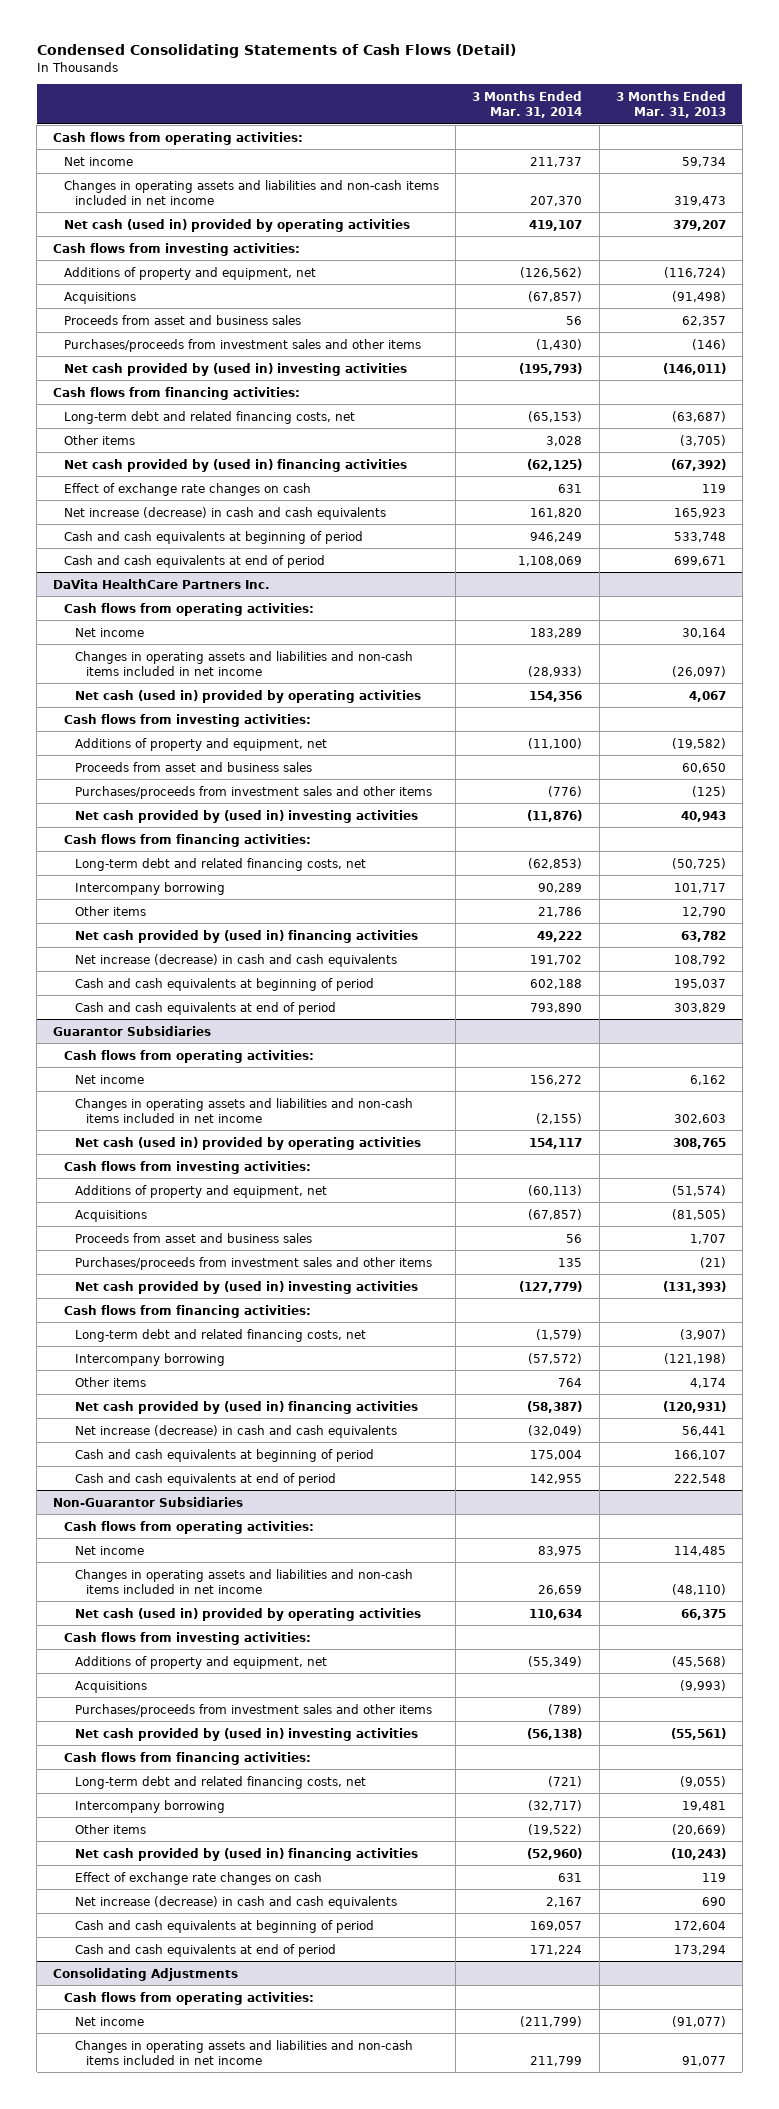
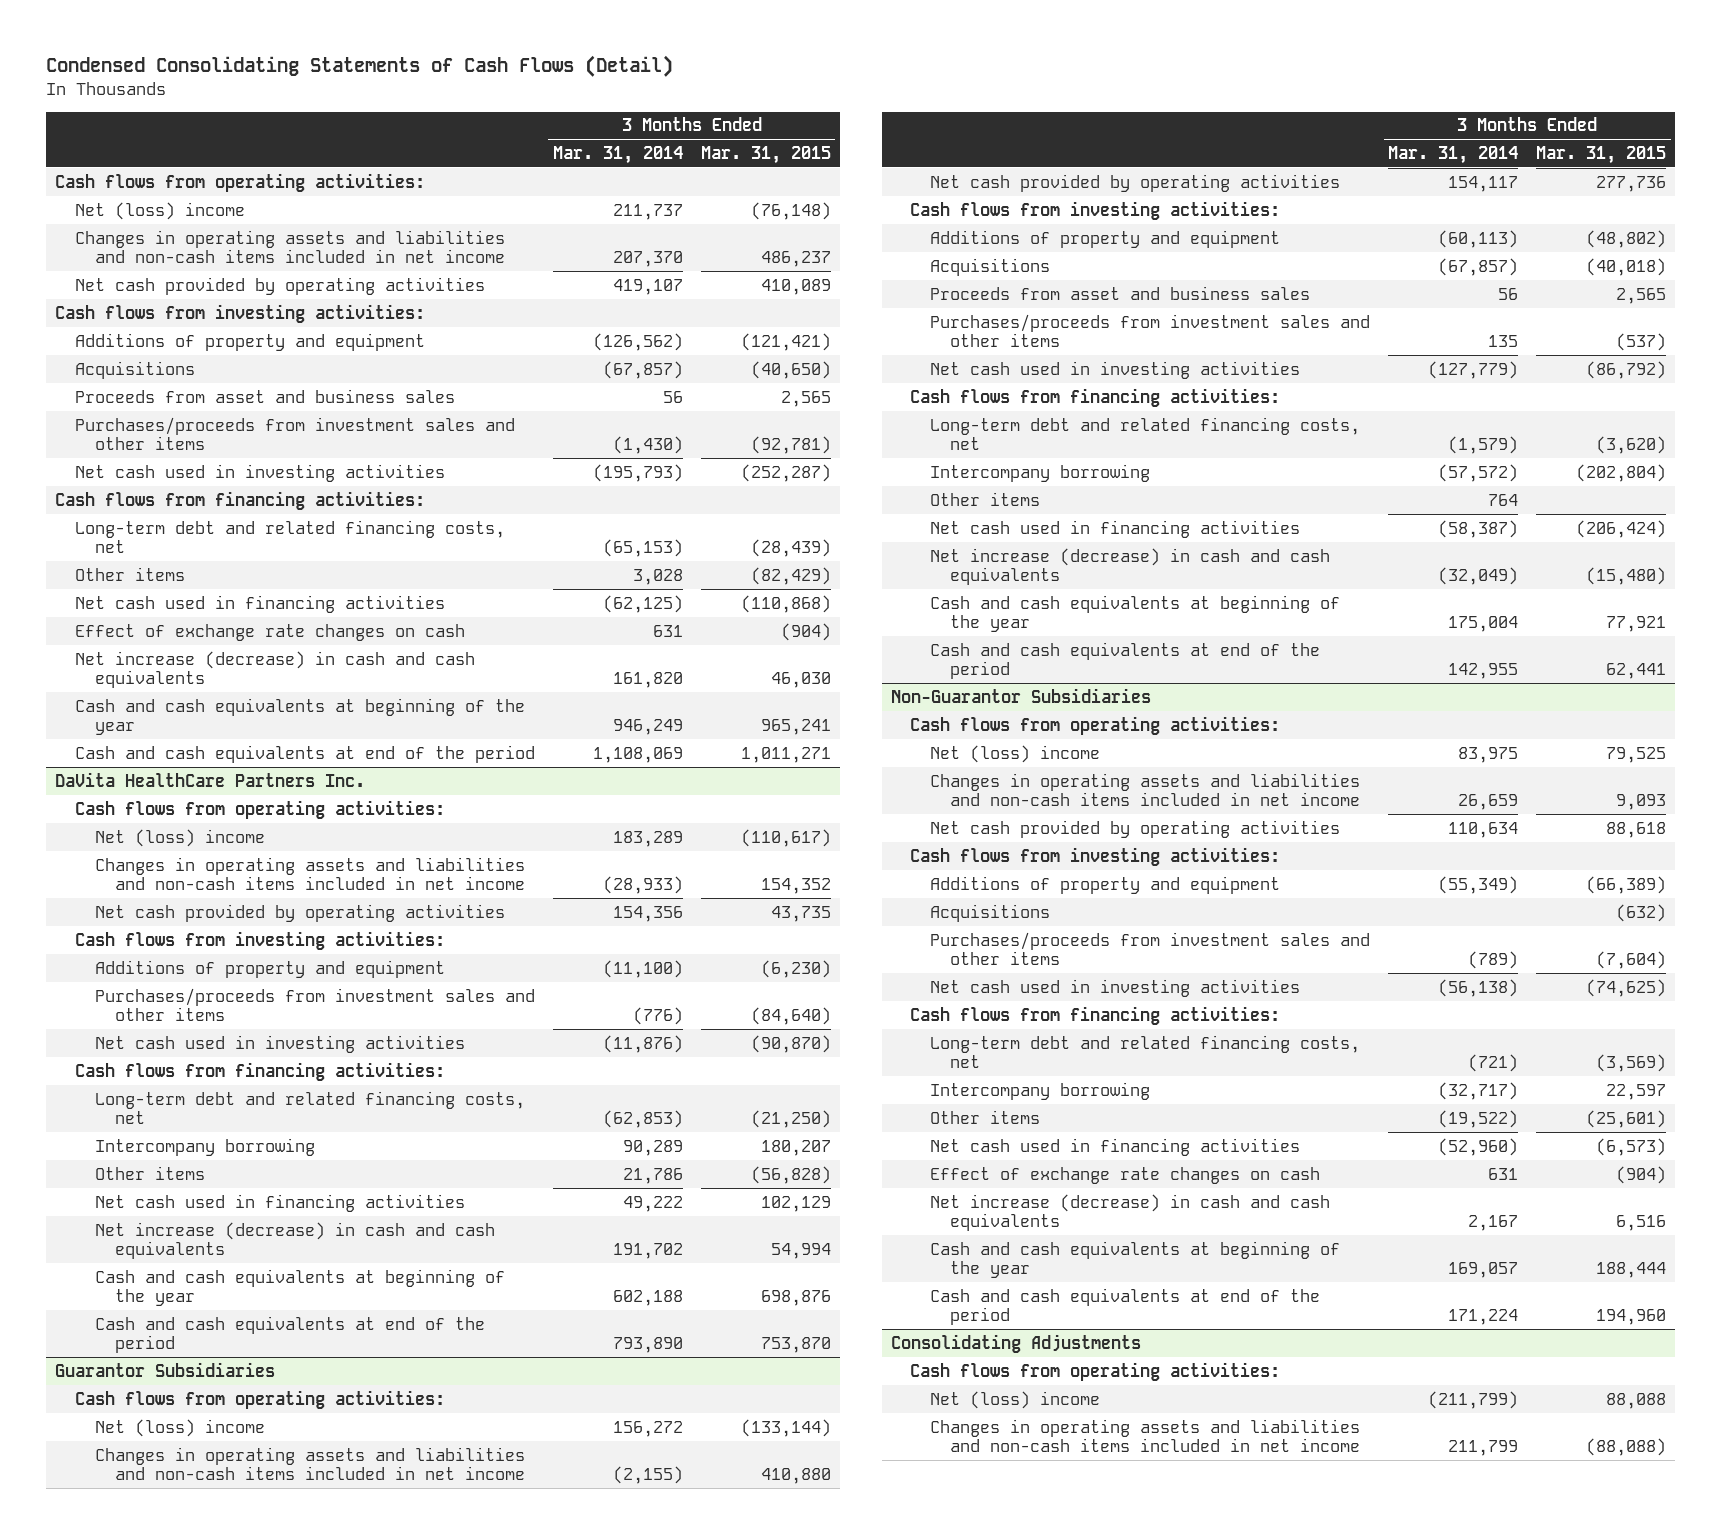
- | 3 Months Ended Mar. 31, 2014 | 3 Months Ended Mar. 31, 2013
+ | 3 Months Ended Mar. 31, 2014 | 3 Months Ended Mar. 31, 2015
- Net income | 211,737 | 59,734
+ Net (loss) income | 211,737 | (76,148)
- Net cash (used in) provided by operating activities | 419,107 | 379,207
+ Net cash provided by operating activities | 419,107 | 410,089
- Additions of property and equipment, net | (126,562) | (116,724)
+ Additions of property and equipment | (126,562) | (121,421)
- Net cash provided by (used in) investing activities | (195,793) | (146,011)
+ Net cash used in investing activities | (195,793) | (252,287)
- Net cash provided by (used in) financing activities | (62,125) | (67,392)
+ Net cash used in financing activities | (62,125) | (110,868)
- Cash and cash equivalents at beginning of period | 946,249 | 533,748
- Cash and cash equivalents at end of period | 1,108,069 | 699,671
+ Cash and cash equivalents at beginning of the year | 946,249 | 965,241
+ Cash and cash equivalents at end of the period | 1,108,069 | 1,011,271
@ DaVita HealthCare Partners Inc.
- Net income | 183,289 | 30,164
+ Net (loss) income | 183,289 | (110,617)
- Net cash (used in) provided by operating activities | 154,356 | 4,067
+ Net cash provided by operating activities | 154,356 | 43,735
- Additions of property and equipment, net | (11,100) | (19,582)
- Proceeds from asset and business sales | | 60,650
+ Additions of property and equipment | (11,100) | (6,230)
- Net cash provided by (used in) investing activities | (11,876) | 40,943
+ Net cash used in investing activities | (11,876) | (90,870)
- Net cash provided by (used in) financing activities | 49,222 | 63,782
+ Net cash used in financing activities | 49,222 | 102,129
- Cash and cash equivalents at beginning of period | 602,188 | 195,037
- Cash and cash equivalents at end of period | 793,890 | 303,829
+ Cash and cash equivalents at beginning of the year | 602,188 | 698,876
+ Cash and cash equivalents at end of the period | 793,890 | 753,870
@ Guarantor Subsidiaries
- Net income | 156,272 | 6,162
+ Net (loss) income | 156,272 | (133,144)
- Net cash (used in) provided by operating activities | 154,117 | 308,765
+ Net cash provided by operating activities | 154,117 | 277,736
- Additions of property and equipment, net | (60,113) | (51,574)
+ Additions of property and equipment | (60,113) | (48,802)
- Net cash provided by (used in) investing activities | (127,779) | (131,393)
+ Net cash used in investing activities | (127,779) | (86,792)
- Net cash provided by (used in) financing activities | (58,387) | (120,931)
+ Net cash used in financing activities | (58,387) | (206,424)
- Cash and cash equivalents at beginning of period | 175,004 | 166,107
- Cash and cash equivalents at end of period | 142,955 | 222,548
+ Cash and cash equivalents at beginning of the year | 175,004 | 77,921
+ Cash and cash equivalents at end of the period | 142,955 | 62,441
@ Non-Guarantor Subsidiaries
- Net income | 83,975 | 114,485
+ Net (loss) income | 83,975 | 79,525
- Net cash (used in) provided by operating activities | 110,634 | 66,375
+ Net cash provided by operating activities | 110,634 | 88,618
- Additions of property and equipment, net | (55,349) | (45,568)
+ Additions of property and equipment | (55,349) | (66,389)
- Net cash provided by (used in) investing activities | (56,138) | (55,561)
+ Net cash used in investing activities | (56,138) | (74,625)
- Net cash provided by (used in) financing activities | (52,960) | (10,243)
+ Net cash used in financing activities | (52,960) | (6,573)
- Cash and cash equivalents at beginning of period | 169,057 | 172,604
- Cash and cash equivalents at end of period | 171,224 | 173,294
+ Cash and cash equivalents at beginning of the year | 169,057 | 188,444
+ Cash and cash equivalents at end of the period | 171,224 | 194,960
@ Consolidating Adjustments
- Net income | (211,799) | (91,077)
+ Net (loss) income | (211,799) | 88,088

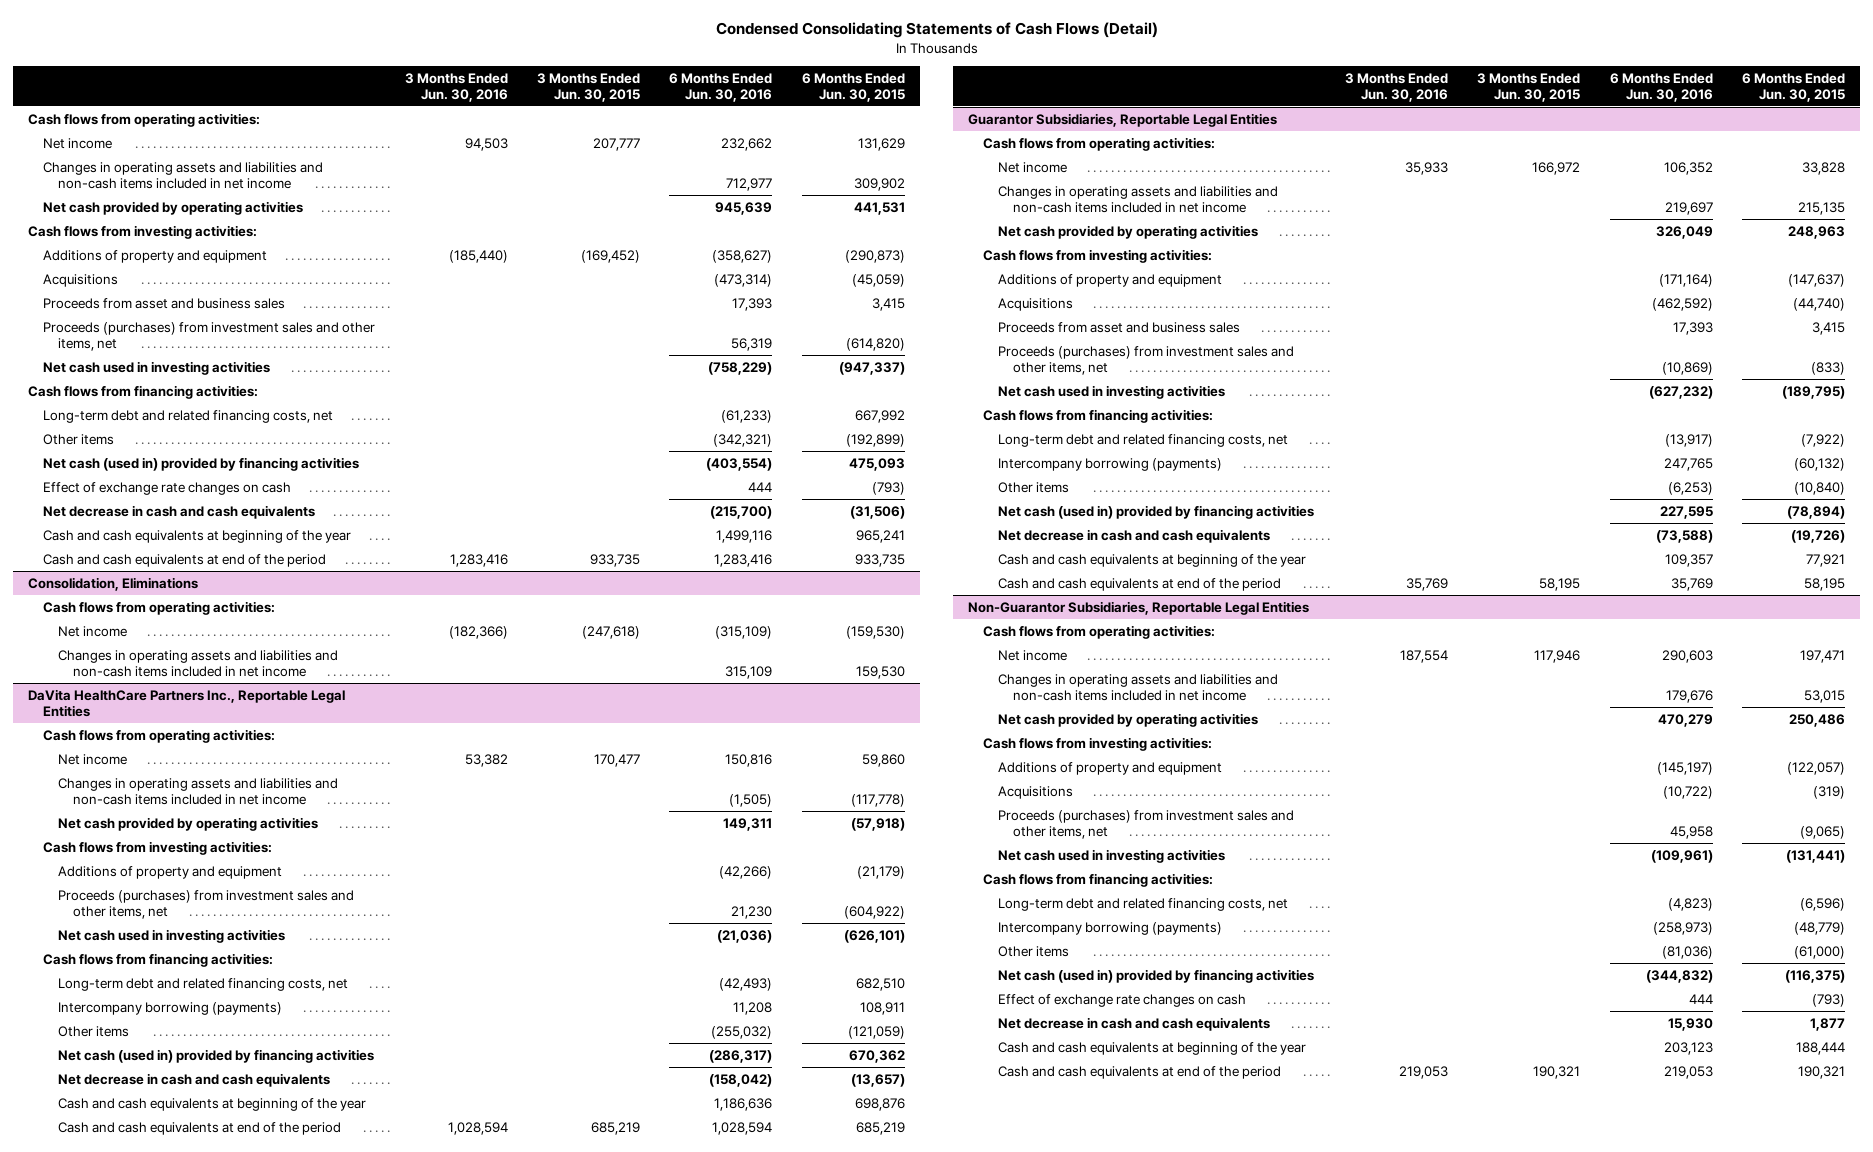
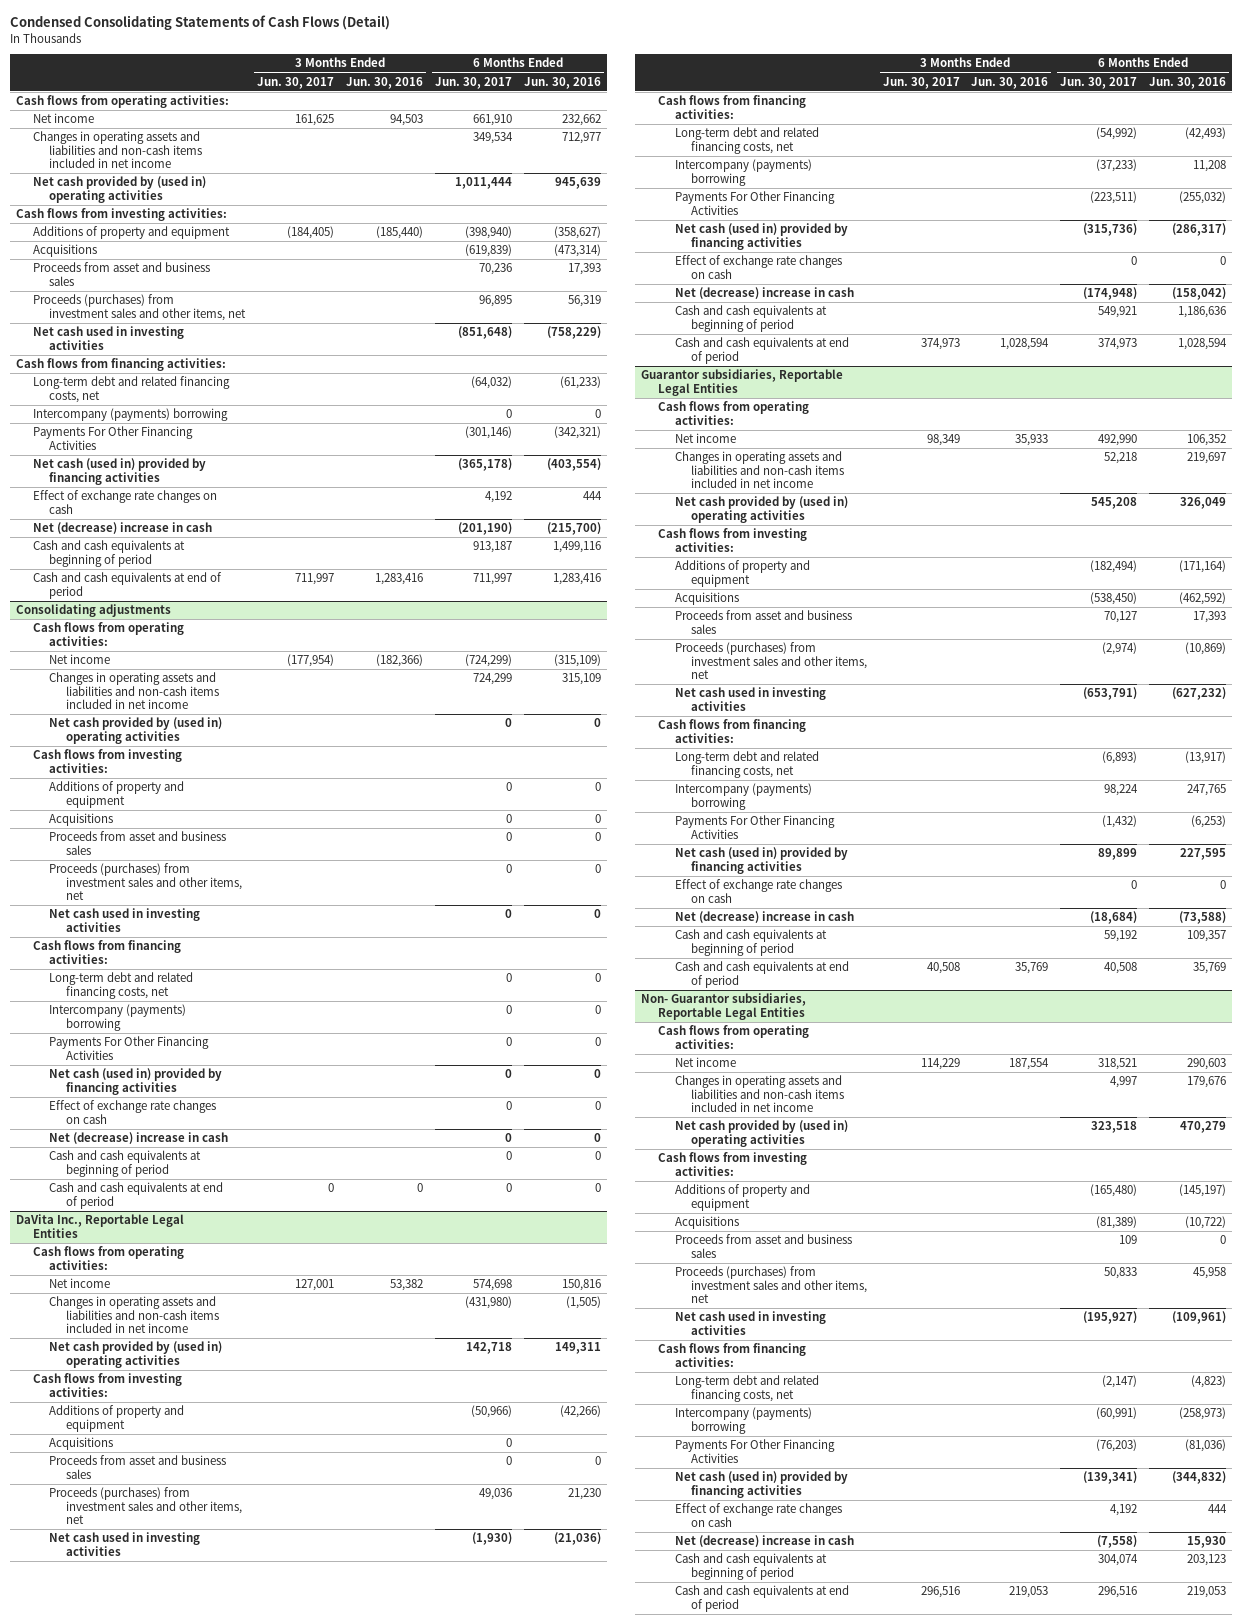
- | 3 Months Ended Jun. 30, 2016 | 3 Months Ended Jun. 30, 2015 | 6 Months Ended Jun. 30, 2016 | 6 Months Ended Jun. 30, 2015
+ | 3 Months Ended Jun. 30, 2017 | 3 Months Ended Jun. 30, 2016 | 6 Months Ended Jun. 30, 2017 | 6 Months Ended Jun. 30, 2016
- Net cash provided by operating activities | | | 945,639 | 441,531
+ Net cash provided by (used in) operating activities | | | 1,011,444 | 945,639
- Other items | | | (342,321) | (192,899)
+ Intercompany (payments) borrowing | | | 0 | 0
+ Payments For Other Financing Activities | | | (301,146) | (342,321)
- Net decrease in cash and cash equivalents | | | (215,700) | (31,506)
- Cash and cash equivalents at beginning of the year | | | 1,499,116 | 965,241
- Cash and cash equivalents at end of the period | 1,283,416 | 933,735 | 1,283,416 | 933,735
- Consolidation, Eliminations
+ Net (decrease) increase in cash | | | (201,190) | (215,700)
+ Cash and cash equivalents at beginning of period | | | 913,187 | 1,499,116
+ Cash and cash equivalents at end of period | 711,997 | 1,283,416 | 711,997 | 1,283,416
+ Consolidating adjustments
- DaVita HealthCare Partners Inc., Reportable Legal Entities
+ Net cash provided by (used in) operating activities | | | 0 | 0
+ Cash flows from investing activities:
+ Additions of property and equipment | | | 0 | 0
+ Acquisitions | | | 0 | 0
+ Proceeds from asset and business sales | | | 0 | 0
+ Proceeds (purchases) from investment sales and other items, net | | | 0 | 0
+ Net cash used in investing activities | | | 0 | 0
+ Cash flows from financing activities:
+ Long-term debt and related financing costs, net | | | 0 | 0
+ Intercompany (payments) borrowing | | | 0 | 0
+ Payments For Other Financing Activities | | | 0 | 0
+ Net cash (used in) provided by financing activities | | | 0 | 0
+ Effect of exchange rate changes on cash | | | 0 | 0
+ Net (decrease) increase in cash | | | 0 | 0
+ Cash and cash equivalents at beginning of period | | | 0 | 0
+ Cash and cash equivalents at end of period | 0 | 0 | 0 | 0
+ DaVita Inc., Reportable Legal Entities
- Net cash provided by operating activities | | | 149,311 | (57,918)
+ Net cash provided by (used in) operating activities | | | 142,718 | 149,311
+ Acquisitions | | | 0 |
+ Proceeds from asset and business sales | | | 0 | 0
- Intercompany borrowing (payments) | | | 11,208 | 108,911
- Other items | | | (255,032) | (121,059)
+ Intercompany (payments) borrowing | | | (37,233) | 11,208
+ Payments For Other Financing Activities | | | (223,511) | (255,032)
- Net decrease in cash and cash equivalents | | | (158,042) | (13,657)
- Cash and cash equivalents at beginning of the year | | | 1,186,636 | 698,876
- Cash and cash equivalents at end of the period | 1,028,594 | 685,219 | 1,028,594 | 685,219
- Guarantor Subsidiaries, Reportable Legal Entities
+ Effect of exchange rate changes on cash | | | 0 | 0
+ Net (decrease) increase in cash | | | (174,948) | (158,042)
+ Cash and cash equivalents at beginning of period | | | 549,921 | 1,186,636
+ Cash and cash equivalents at end of period | 374,973 | 1,028,594 | 374,973 | 1,028,594
+ Guarantor subsidiaries, Reportable Legal Entities
- Net cash provided by operating activities | | | 326,049 | 248,963
+ Net cash provided by (used in) operating activities | | | 545,208 | 326,049
- Intercompany borrowing (payments) | | | 247,765 | (60,132)
- Other items | | | (6,253) | (10,840)
+ Intercompany (payments) borrowing | | | 98,224 | 247,765
+ Payments For Other Financing Activities | | | (1,432) | (6,253)
- Net decrease in cash and cash equivalents | | | (73,588) | (19,726)
- Cash and cash equivalents at beginning of the year | | | 109,357 | 77,921
- Cash and cash equivalents at end of the period | 35,769 | 58,195 | 35,769 | 58,195
- Non-Guarantor Subsidiaries, Reportable Legal Entities
+ Effect of exchange rate changes on cash | | | 0 | 0
+ Net (decrease) increase in cash | | | (18,684) | (73,588)
+ Cash and cash equivalents at beginning of period | | | 59,192 | 109,357
+ Cash and cash equivalents at end of period | 40,508 | 35,769 | 40,508 | 35,769
+ Non- Guarantor subsidiaries, Reportable Legal Entities
- Net cash provided by operating activities | | | 470,279 | 250,486
+ Net cash provided by (used in) operating activities | | | 323,518 | 470,279
+ Proceeds from asset and business sales | | | 109 | 0
- Intercompany borrowing (payments) | | | (258,973) | (48,779)
- Other items | | | (81,036) | (61,000)
+ Intercompany (payments) borrowing | | | (60,991) | (258,973)
+ Payments For Other Financing Activities | | | (76,203) | (81,036)
- Net decrease in cash and cash equivalents | | | 15,930 | 1,877
- Cash and cash equivalents at beginning of the year | | | 203,123 | 188,444
- Cash and cash equivalents at end of the period | 219,053 | 190,321 | 219,053 | 190,321
+ Net (decrease) increase in cash | | | (7,558) | 15,930
+ Cash and cash equivalents at beginning of period | | | 304,074 | 203,123
+ Cash and cash equivalents at end of period | 296,516 | 219,053 | 296,516 | 219,053

